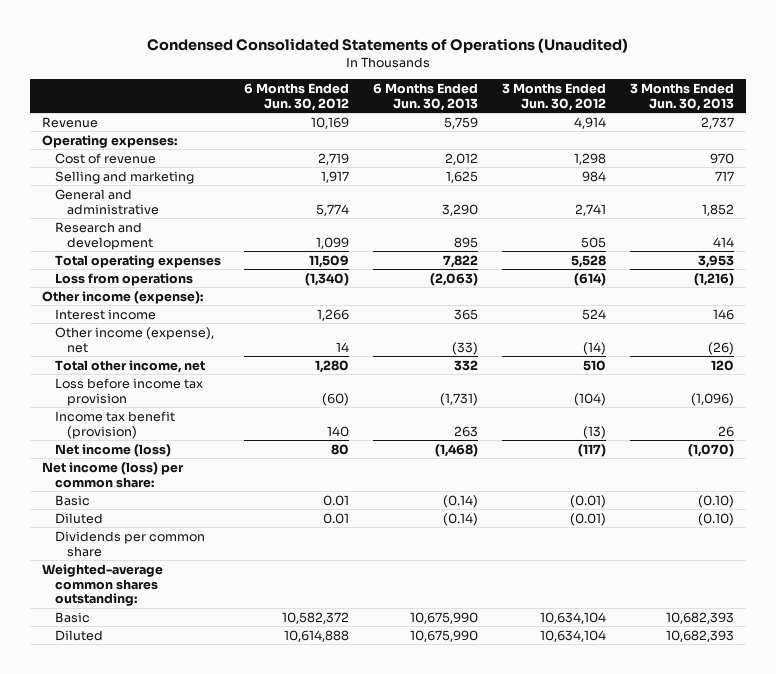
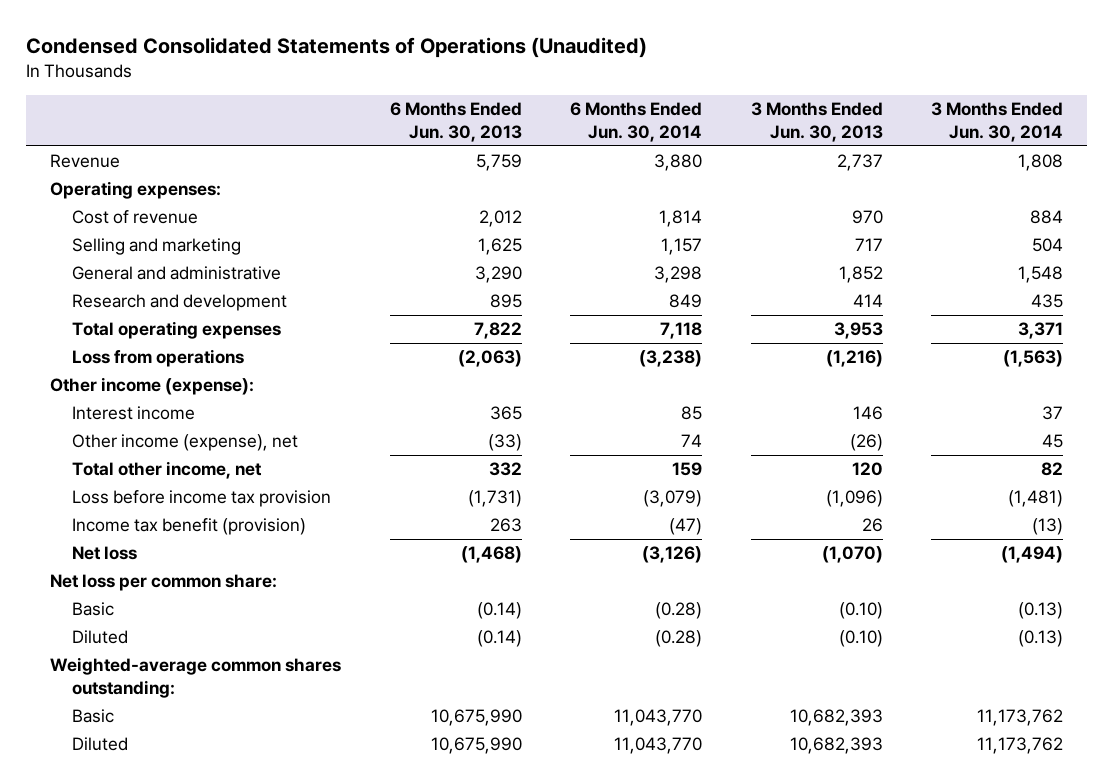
- | 6 Months Ended Jun. 30, 2012 | 6 Months Ended Jun. 30, 2013 | 3 Months Ended Jun. 30, 2012 | 3 Months Ended Jun. 30, 2013
+ | 6 Months Ended Jun. 30, 2013 | 6 Months Ended Jun. 30, 2014 | 3 Months Ended Jun. 30, 2013 | 3 Months Ended Jun. 30, 2014
- Net income (loss) | 80 | (1,468) | (117) | (1,070)
- Net income (loss) per common share:
+ Net loss | (1,468) | (3,126) | (1,070) | (1,494)
+ Net loss per common share:
- Dividends per common share

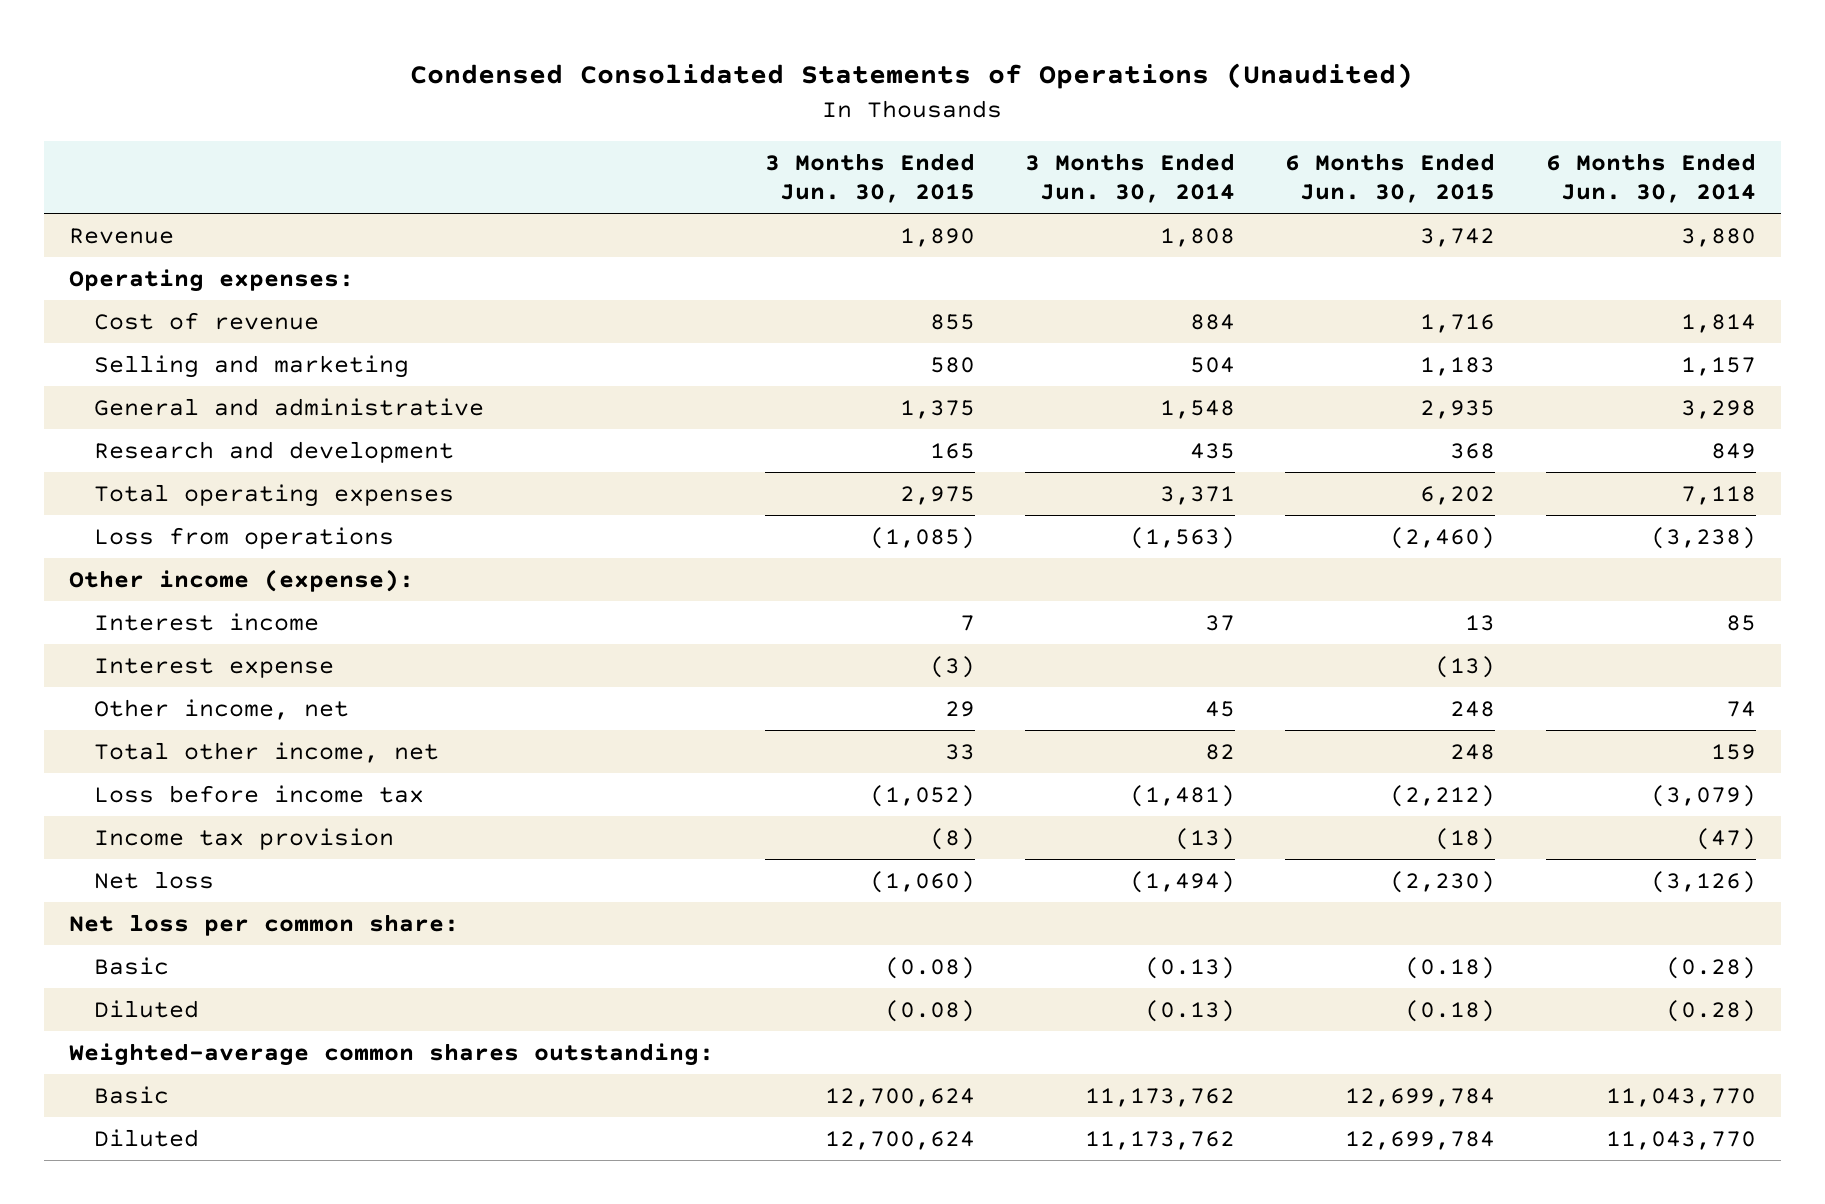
- | 6 Months Ended Jun. 30, 2013 | 6 Months Ended Jun. 30, 2014 | 3 Months Ended Jun. 30, 2013 | 3 Months Ended Jun. 30, 2014
+ | 3 Months Ended Jun. 30, 2015 | 3 Months Ended Jun. 30, 2014 | 6 Months Ended Jun. 30, 2015 | 6 Months Ended Jun. 30, 2014
- Other income (expense), net | (33) | 74 | (26) | 45
+ Interest expense | (3) | | (13) |
+ Other income, net | 29 | 45 | 248 | 74
- Loss before income tax provision | (1,731) | (3,079) | (1,096) | (1,481)
- Income tax benefit (provision) | 263 | (47) | 26 | (13)
+ Loss before income tax | (1,052) | (1,481) | (2,212) | (3,079)
+ Income tax provision | (8) | (13) | (18) | (47)

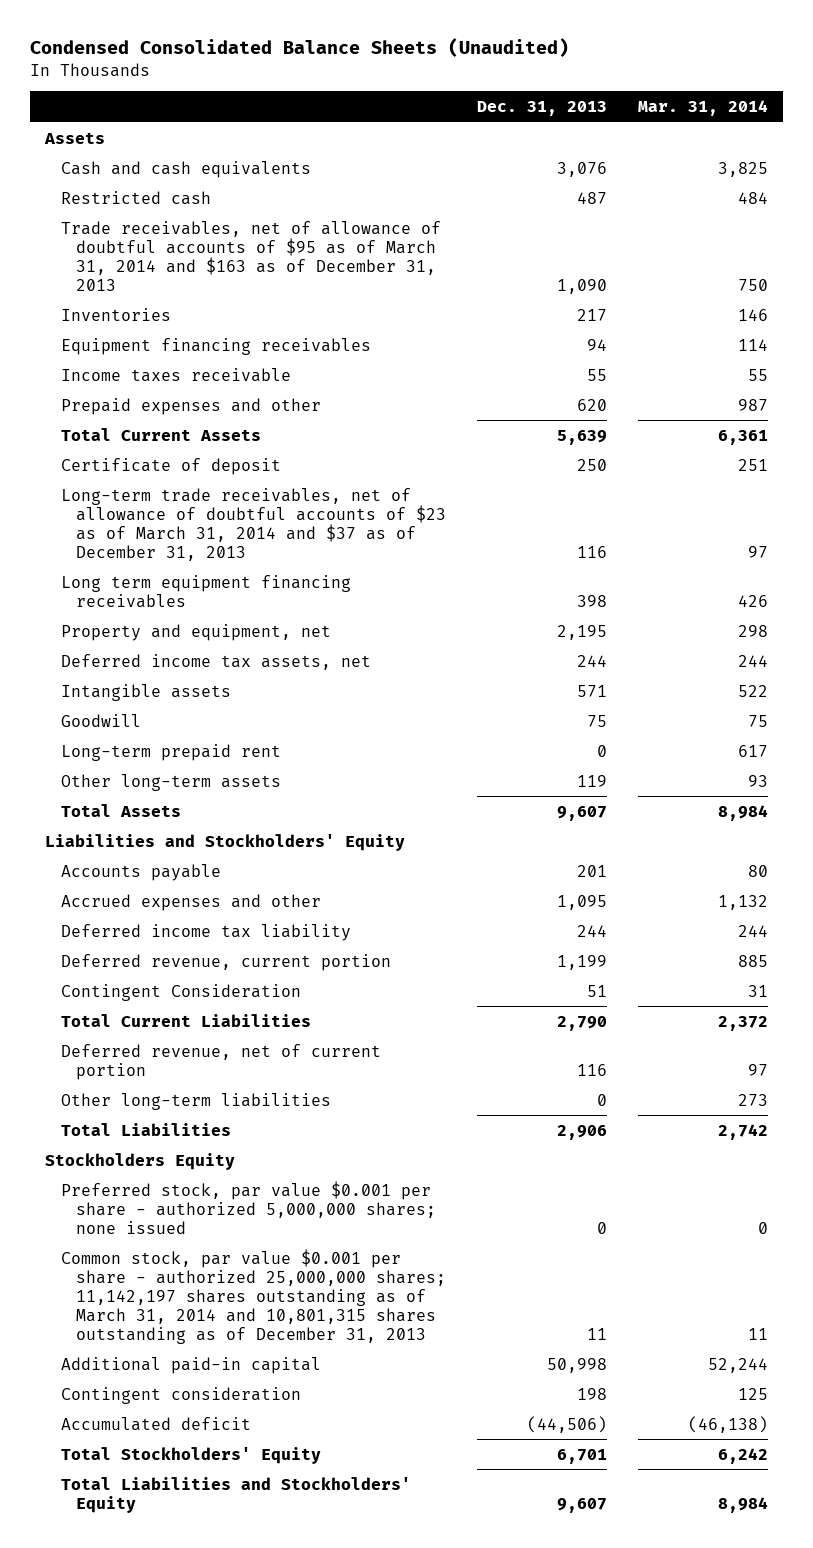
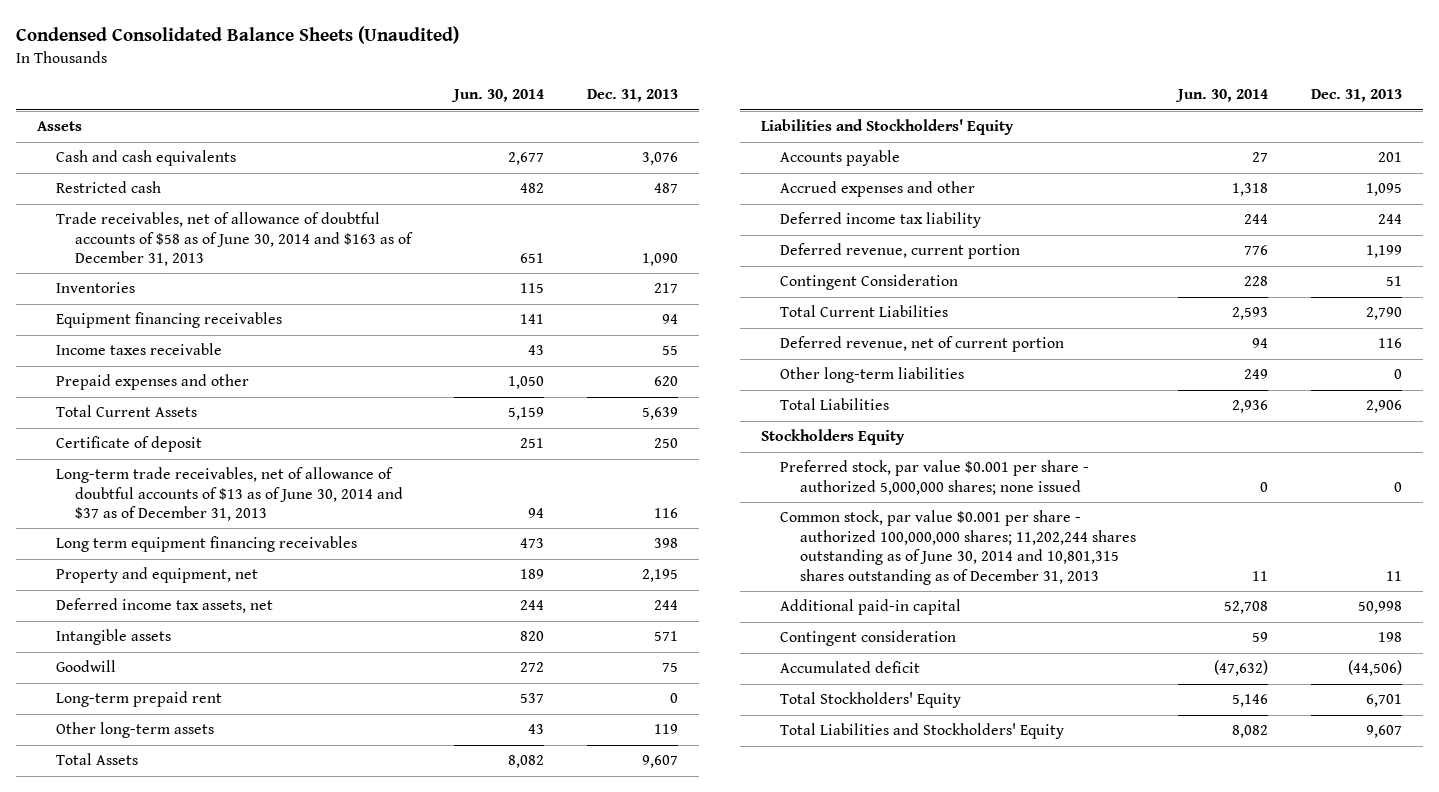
- | Dec. 31, 2013 | Mar. 31, 2014
+ | Jun. 30, 2014 | Dec. 31, 2013
- Trade receivables, net of allowance of doubtful accounts of $95 as of March 31, 2014 and $163 as of December 31, 2013 | 1,090 | 750
+ Trade receivables, net of allowance of doubtful accounts of $58 as of June 30, 2014 and $163 as of December 31, 2013 | 651 | 1,090
- Long-term trade receivables, net of allowance of doubtful accounts of $23 as of March 31, 2014 and $37 as of December 31, 2013 | 116 | 97
+ Long-term trade receivables, net of allowance of doubtful accounts of $13 as of June 30, 2014 and $37 as of December 31, 2013 | 94 | 116
- Common stock, par value $0.001 per share - authorized 25,000,000 shares; 11,142,197 shares outstanding as of March 31, 2014 and 10,801,315 shares outstanding as of December 31, 2013 | 11 | 11
+ Common stock, par value $0.001 per share - authorized 100,000,000 shares; 11,202,244 shares outstanding as of June 30, 2014 and 10,801,315 shares outstanding as of December 31, 2013 | 11 | 11

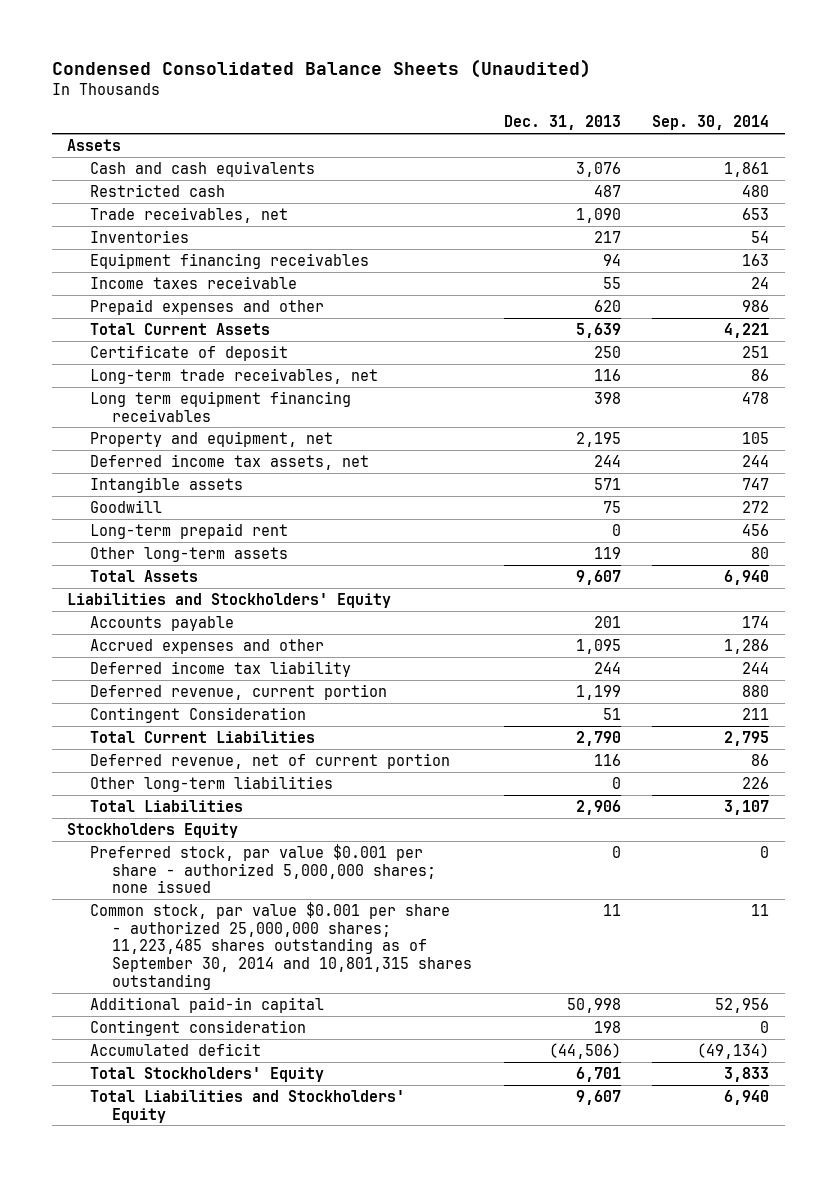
- | Jun. 30, 2014 | Dec. 31, 2013
+ | Dec. 31, 2013 | Sep. 30, 2014
- Trade receivables, net of allowance of doubtful accounts of $58 as of June 30, 2014 and $163 as of December 31, 2013 | 651 | 1,090
+ Trade receivables, net | 1,090 | 653
- Long-term trade receivables, net of allowance of doubtful accounts of $13 as of June 30, 2014 and $37 as of December 31, 2013 | 94 | 116
+ Long-term trade receivables, net | 116 | 86
- Common stock, par value $0.001 per share - authorized 100,000,000 shares; 11,202,244 shares outstanding as of June 30, 2014 and 10,801,315 shares outstanding as of December 31, 2013 | 11 | 11
+ Common stock, par value $0.001 per share - authorized 25,000,000 shares; 11,223,485 shares outstanding as of September 30, 2014 and 10,801,315 shares outstanding | 11 | 11

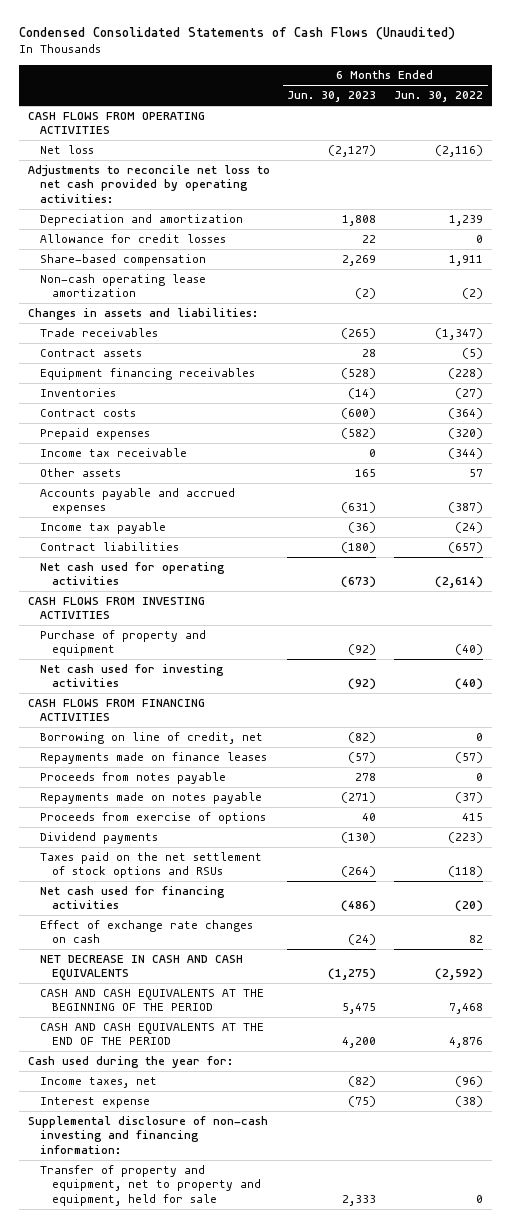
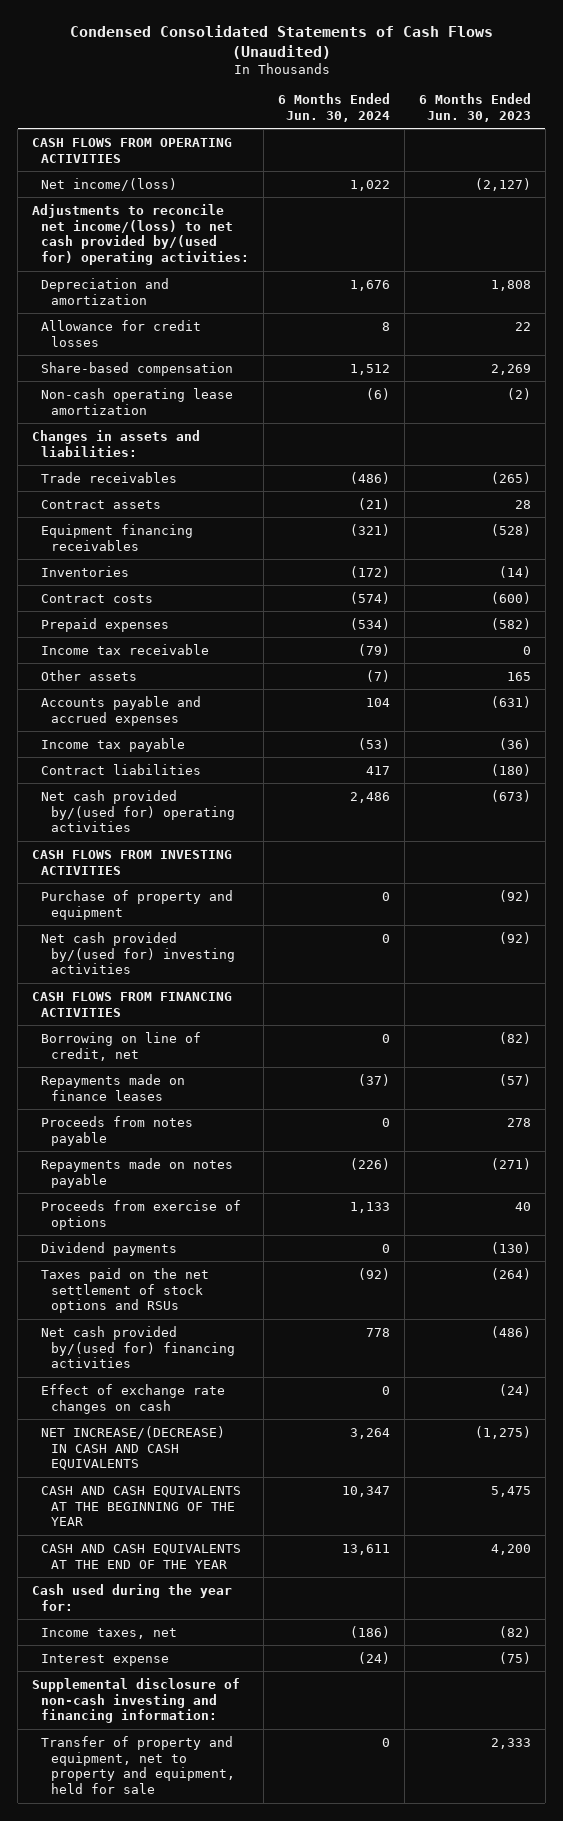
- | 6 Months Ended Jun. 30, 2023 | 6 Months Ended Jun. 30, 2022
+ | 6 Months Ended Jun. 30, 2024 | 6 Months Ended Jun. 30, 2023
- Net loss | (2,127) | (2,116)
- Adjustments to reconcile net loss to net cash provided by operating activities:
+ Net income/(loss) | 1,022 | (2,127)
+ Adjustments to reconcile net income/(loss) to net cash provided by/(used for) operating activities:
- Net cash used for operating activities | (673) | (2,614)
+ Net cash provided by/(used for) operating activities | 2,486 | (673)
- Net cash used for investing activities | (92) | (40)
+ Net cash provided by/(used for) investing activities | 0 | (92)
- Net cash used for financing activities | (486) | (20)
+ Net cash provided by/(used for) financing activities | 778 | (486)
- NET DECREASE IN CASH AND CASH EQUIVALENTS | (1,275) | (2,592)
- CASH AND CASH EQUIVALENTS AT THE BEGINNING OF THE PERIOD | 5,475 | 7,468
- CASH AND CASH EQUIVALENTS AT THE END OF THE PERIOD | 4,200 | 4,876
+ NET INCREASE/(DECREASE) IN CASH AND CASH EQUIVALENTS | 3,264 | (1,275)
+ CASH AND CASH EQUIVALENTS AT THE BEGINNING OF THE YEAR | 10,347 | 5,475
+ CASH AND CASH EQUIVALENTS AT THE END OF THE YEAR | 13,611 | 4,200

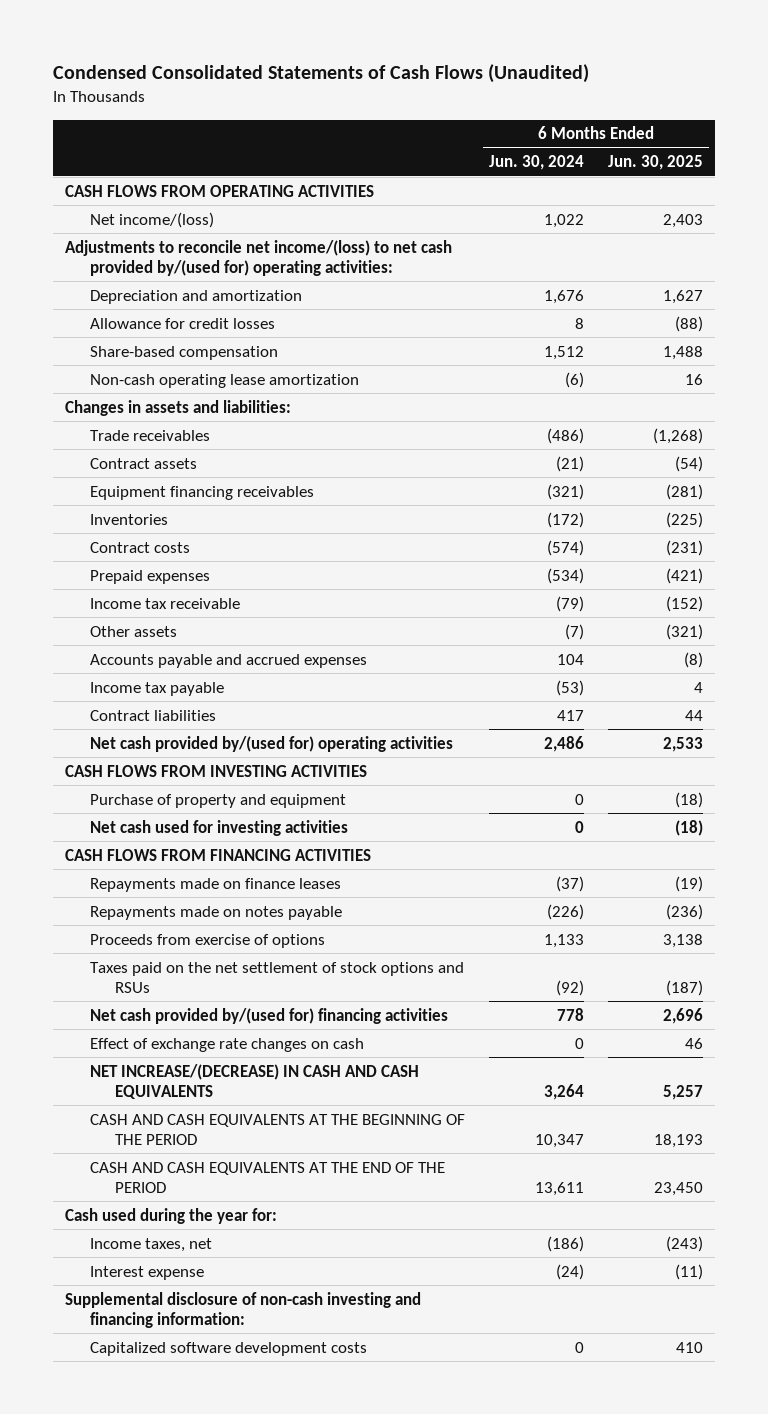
- | 6 Months Ended Jun. 30, 2024 | 6 Months Ended Jun. 30, 2023
+ | 6 Months Ended Jun. 30, 2024 | 6 Months Ended Jun. 30, 2025
- Net cash provided by/(used for) investing activities | 0 | (92)
+ Net cash used for investing activities | 0 | (18)
- Borrowing on line of credit, net | 0 | (82)
- Proceeds from notes payable | 0 | 278
- Dividend payments | 0 | (130)
- CASH AND CASH EQUIVALENTS AT THE BEGINNING OF THE YEAR | 10,347 | 5,475
- CASH AND CASH EQUIVALENTS AT THE END OF THE YEAR | 13,611 | 4,200
+ CASH AND CASH EQUIVALENTS AT THE BEGINNING OF THE PERIOD | 10,347 | 18,193
+ CASH AND CASH EQUIVALENTS AT THE END OF THE PERIOD | 13,611 | 23,450
- Transfer of property and equipment, net to property and equipment, held for sale | 0 | 2,333
+ Capitalized software development costs | 0 | 410

